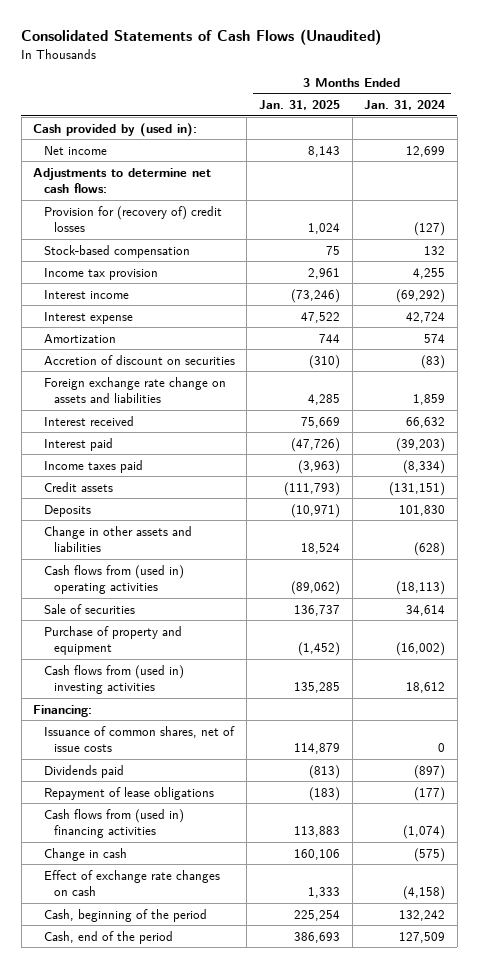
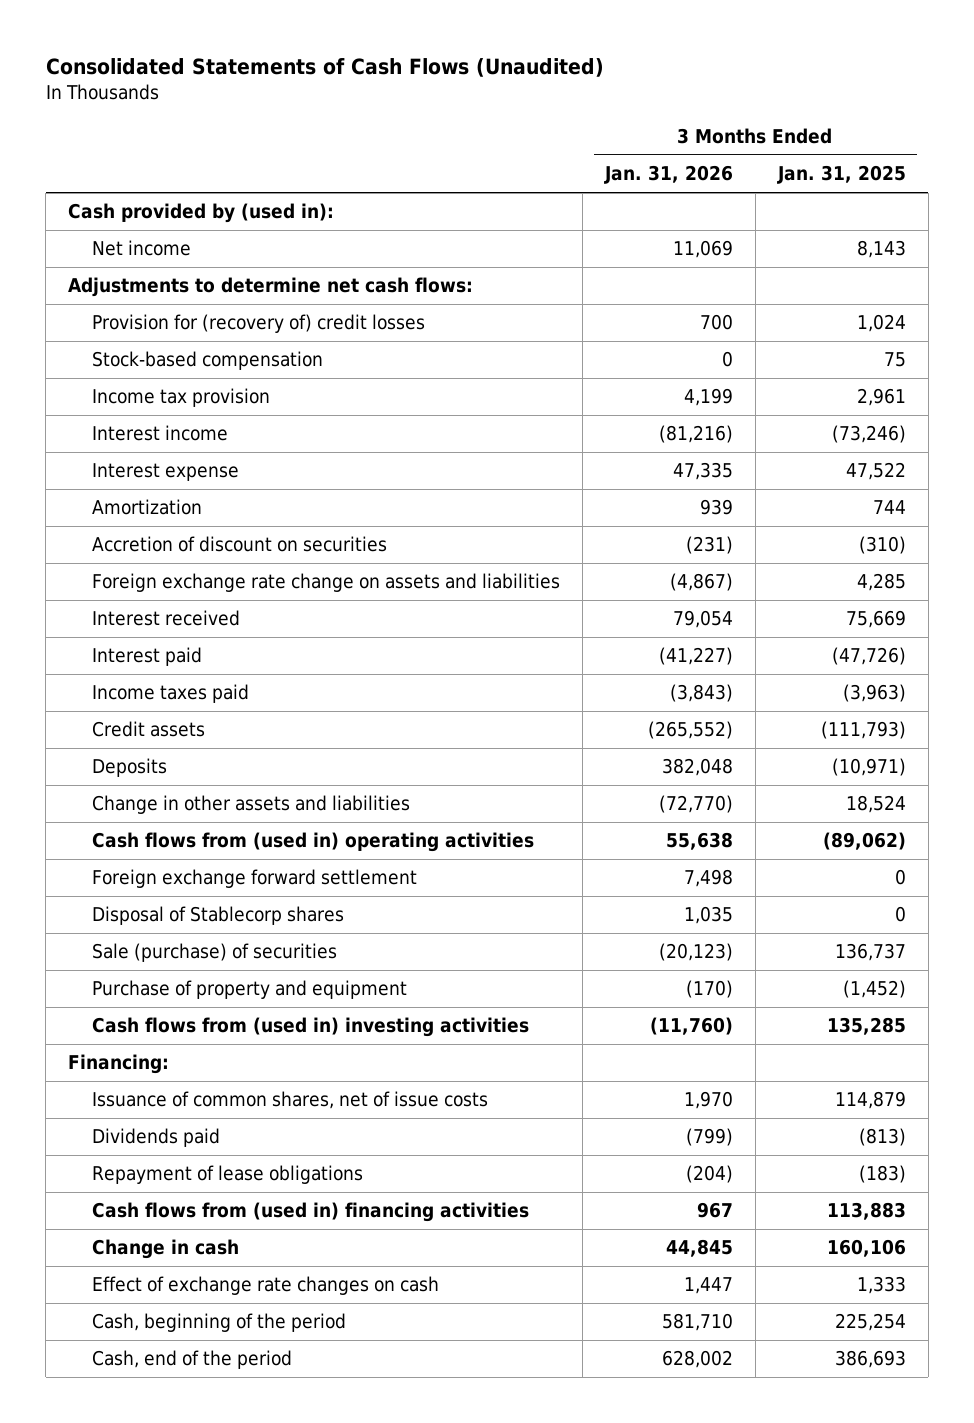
- | 3 Months Ended Jan. 31, 2025 | 3 Months Ended Jan. 31, 2024
+ | 3 Months Ended Jan. 31, 2026 | 3 Months Ended Jan. 31, 2025
- Sale of securities | 136,737 | 34,614
+ Foreign exchange forward settlement | 7,498 | 0
+ Disposal of Stablecorp shares | 1,035 | 0
+ Sale (purchase) of securities | (20,123) | 136,737

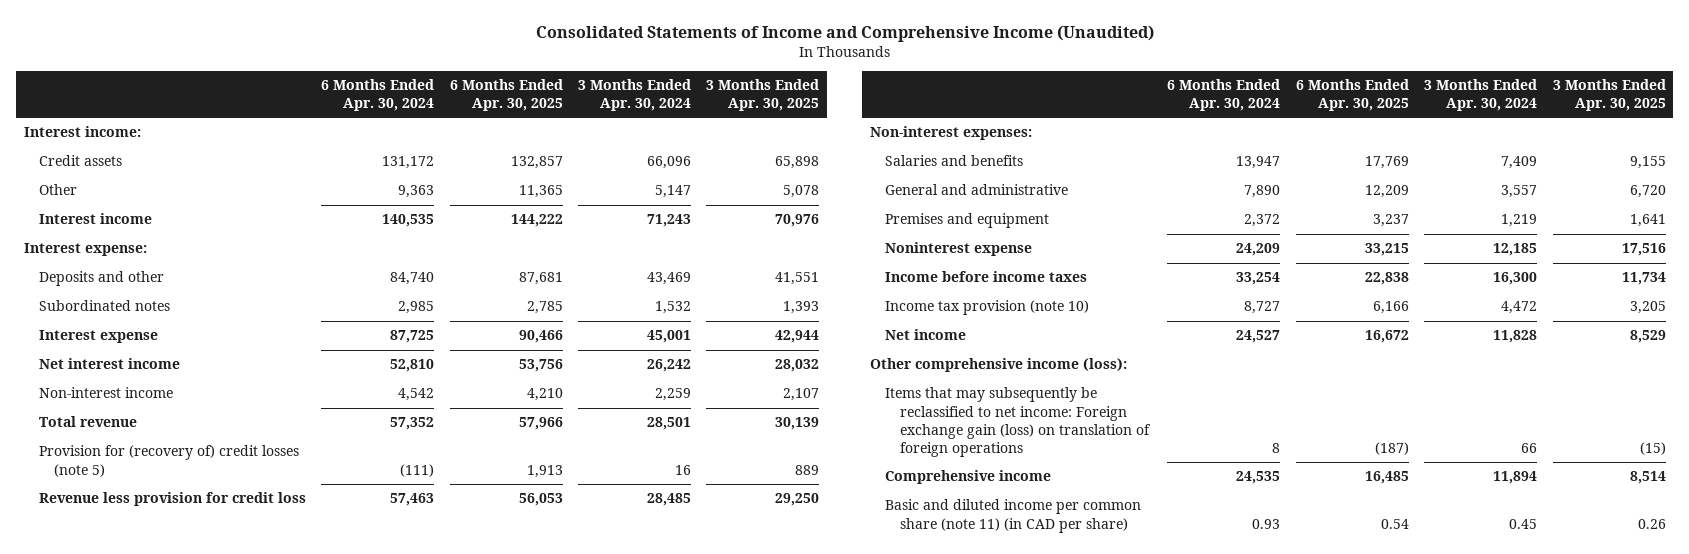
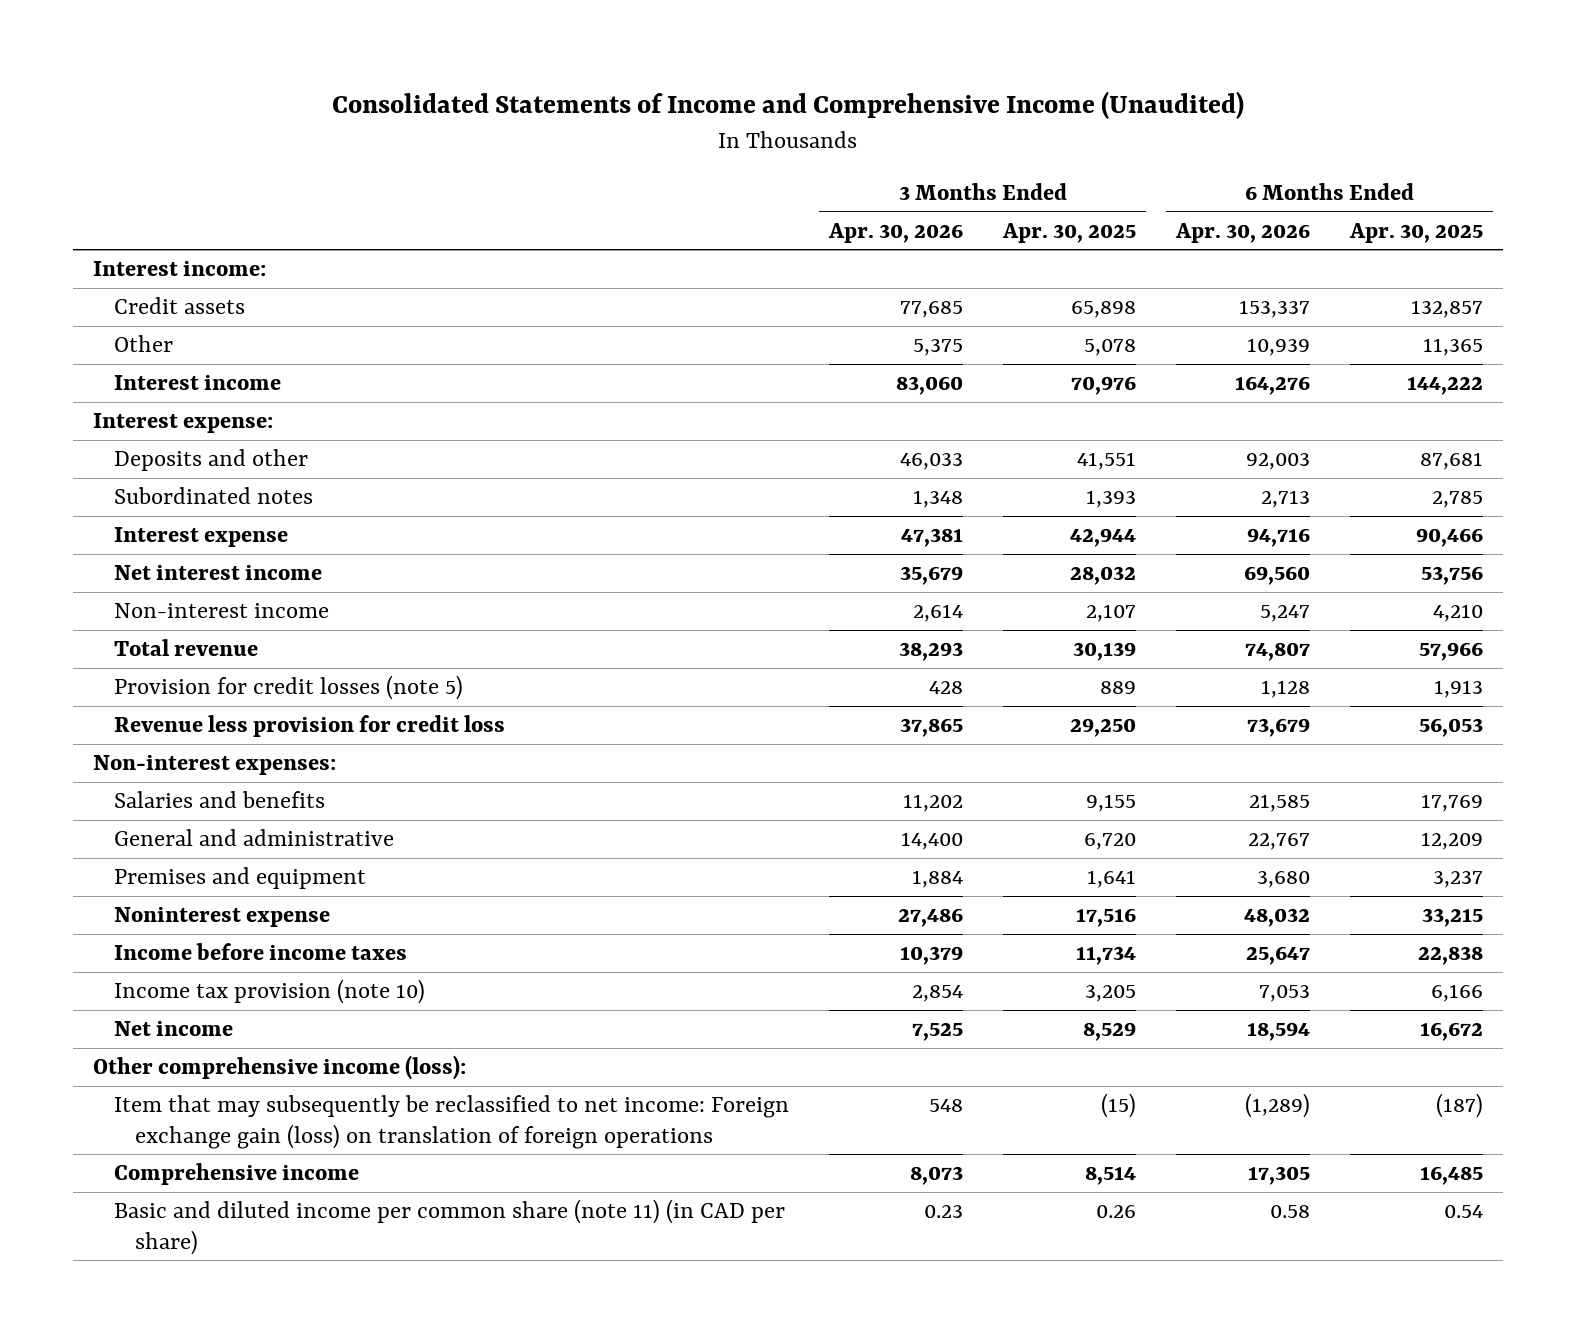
- | 6 Months Ended Apr. 30, 2024 | 6 Months Ended Apr. 30, 2025 | 3 Months Ended Apr. 30, 2024 | 3 Months Ended Apr. 30, 2025
+ | 3 Months Ended Apr. 30, 2026 | 3 Months Ended Apr. 30, 2025 | 6 Months Ended Apr. 30, 2026 | 6 Months Ended Apr. 30, 2025
- Provision for (recovery of) credit losses (note 5) | (111) | 1,913 | 16 | 889
+ Provision for credit losses (note 5) | 428 | 889 | 1,128 | 1,913
- Items that may subsequently be reclassified to net income: Foreign exchange gain (loss) on translation of foreign operations | 8 | (187) | 66 | (15)
+ Item that may subsequently be reclassified to net income: Foreign exchange gain (loss) on translation of foreign operations | 548 | (15) | (1,289) | (187)

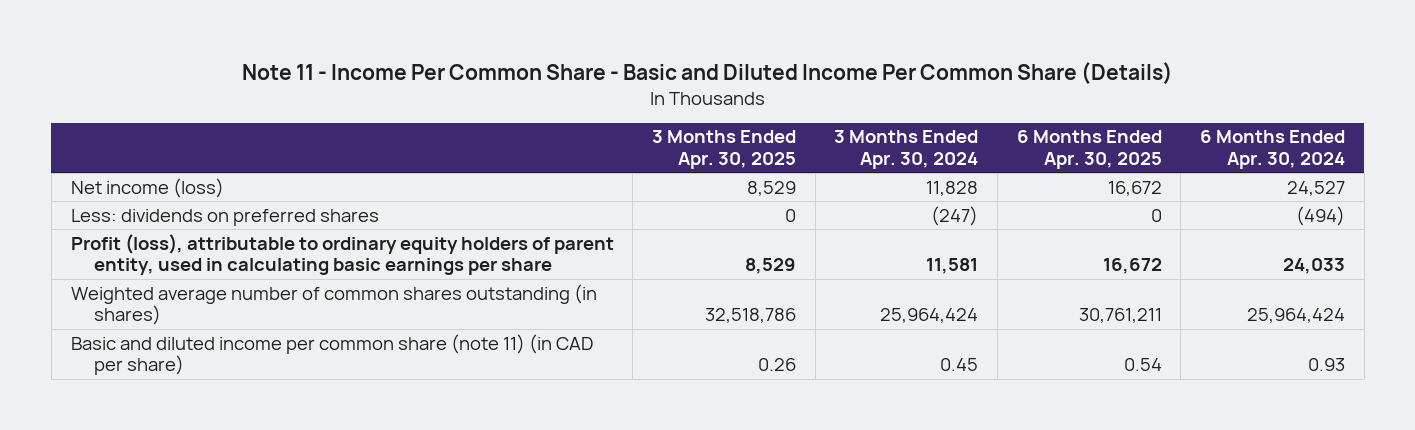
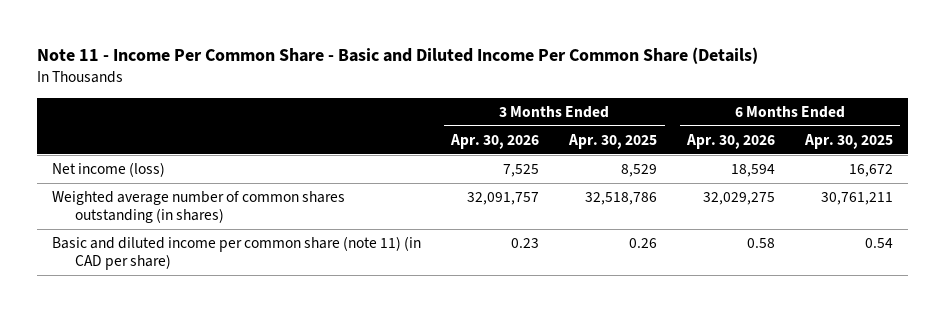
- | 3 Months Ended Apr. 30, 2025 | 3 Months Ended Apr. 30, 2024 | 6 Months Ended Apr. 30, 2025 | 6 Months Ended Apr. 30, 2024
+ | 3 Months Ended Apr. 30, 2026 | 3 Months Ended Apr. 30, 2025 | 6 Months Ended Apr. 30, 2026 | 6 Months Ended Apr. 30, 2025
- Less: dividends on preferred shares | 0 | (247) | 0 | (494)
- Profit (loss), attributable to ordinary equity holders of parent entity, used in calculating basic earnings per share | 8,529 | 11,581 | 16,672 | 24,033

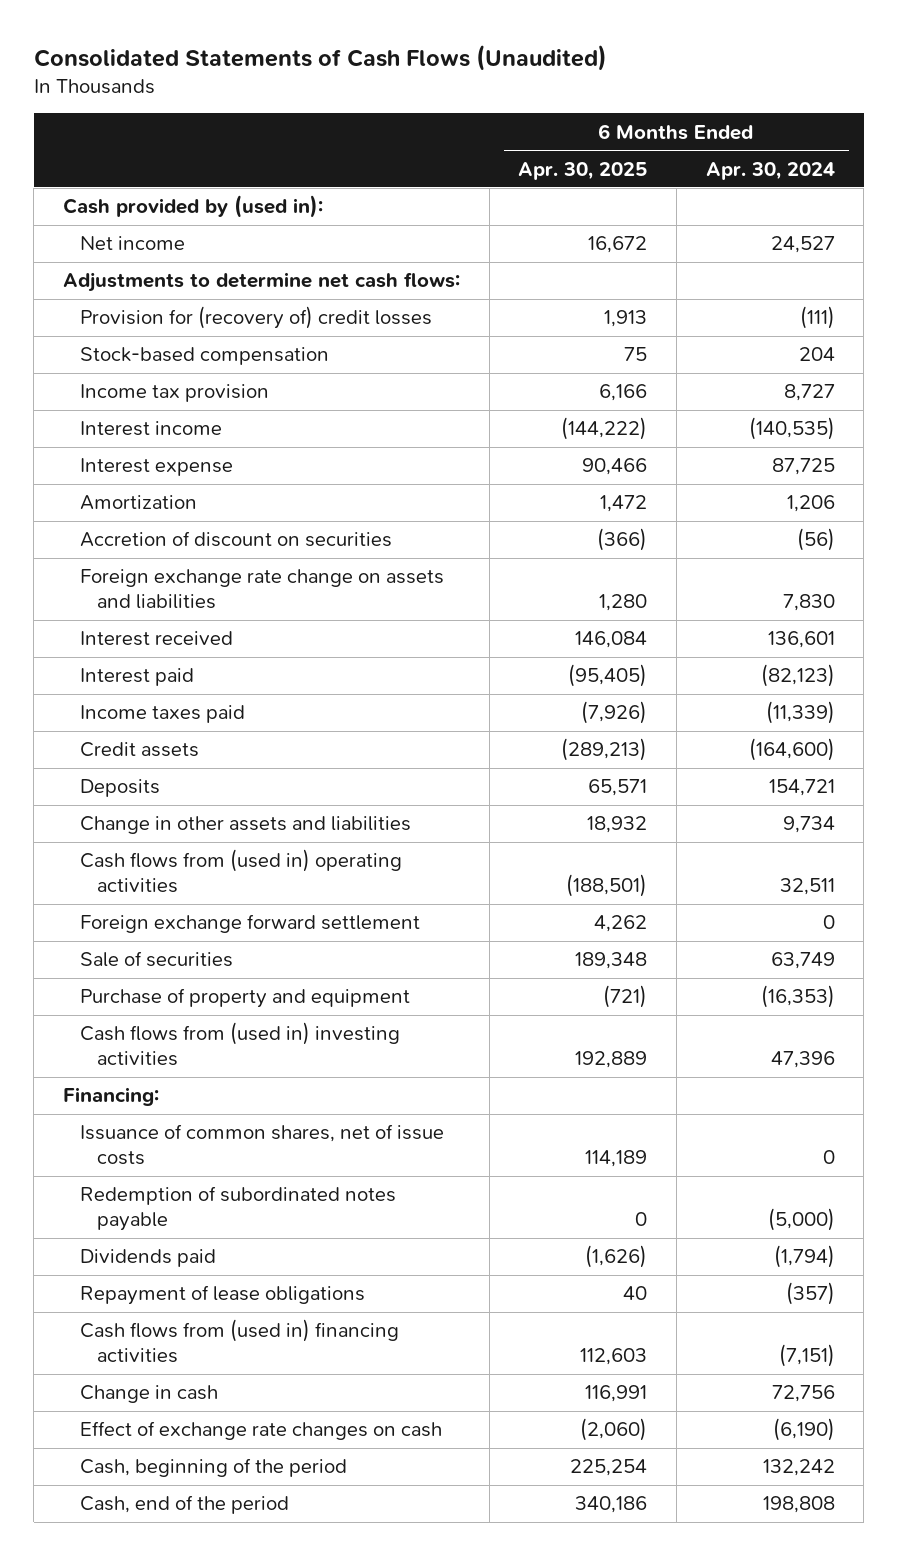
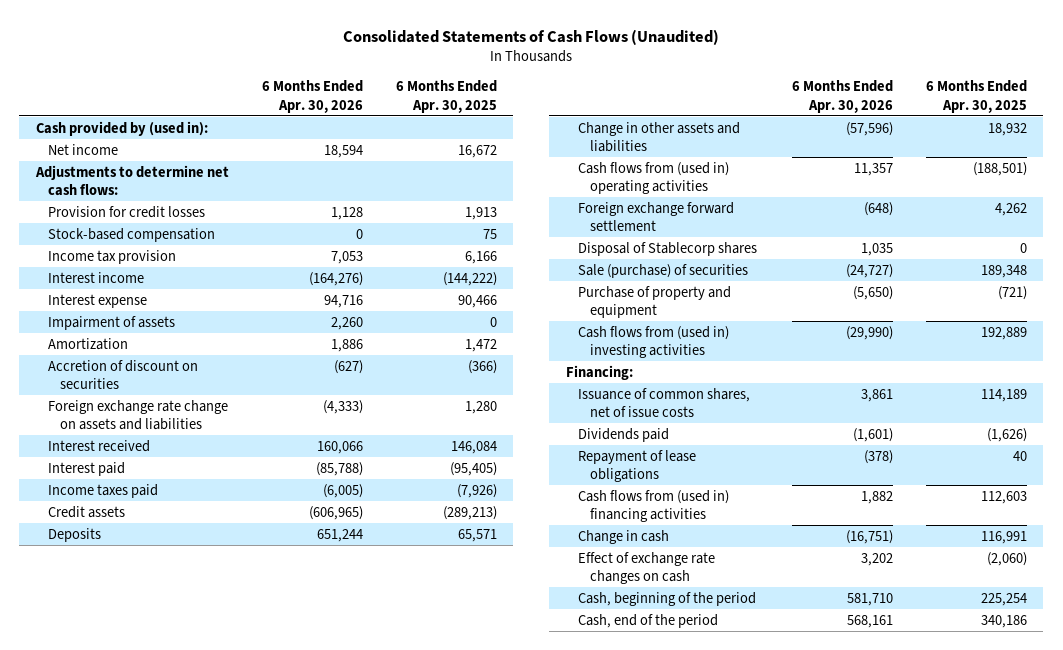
- | 6 Months Ended Apr. 30, 2025 | 6 Months Ended Apr. 30, 2024
+ | 6 Months Ended Apr. 30, 2026 | 6 Months Ended Apr. 30, 2025
- Provision for (recovery of) credit losses | 1,913 | (111)
+ Provision for credit losses | 1,128 | 1,913
+ Impairment of assets | 2,260 | 0
- Sale of securities | 189,348 | 63,749
+ Disposal of Stablecorp shares | 1,035 | 0
+ Sale (purchase) of securities | (24,727) | 189,348
- Redemption of subordinated notes payable | 0 | (5,000)

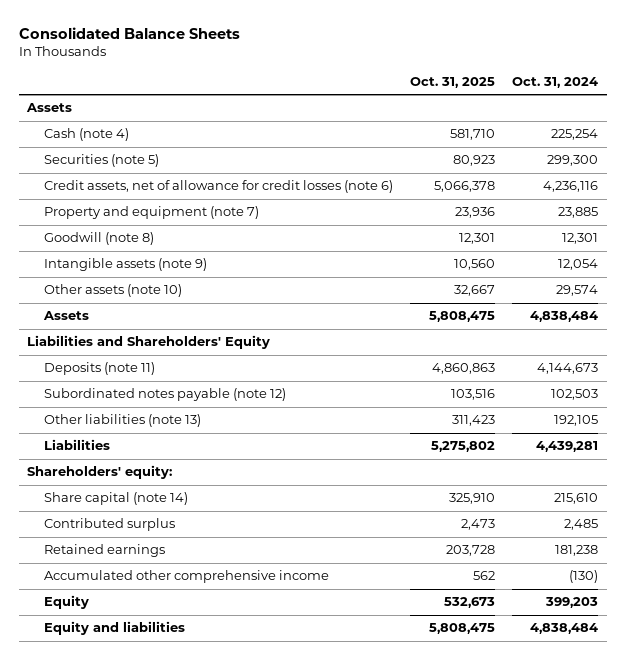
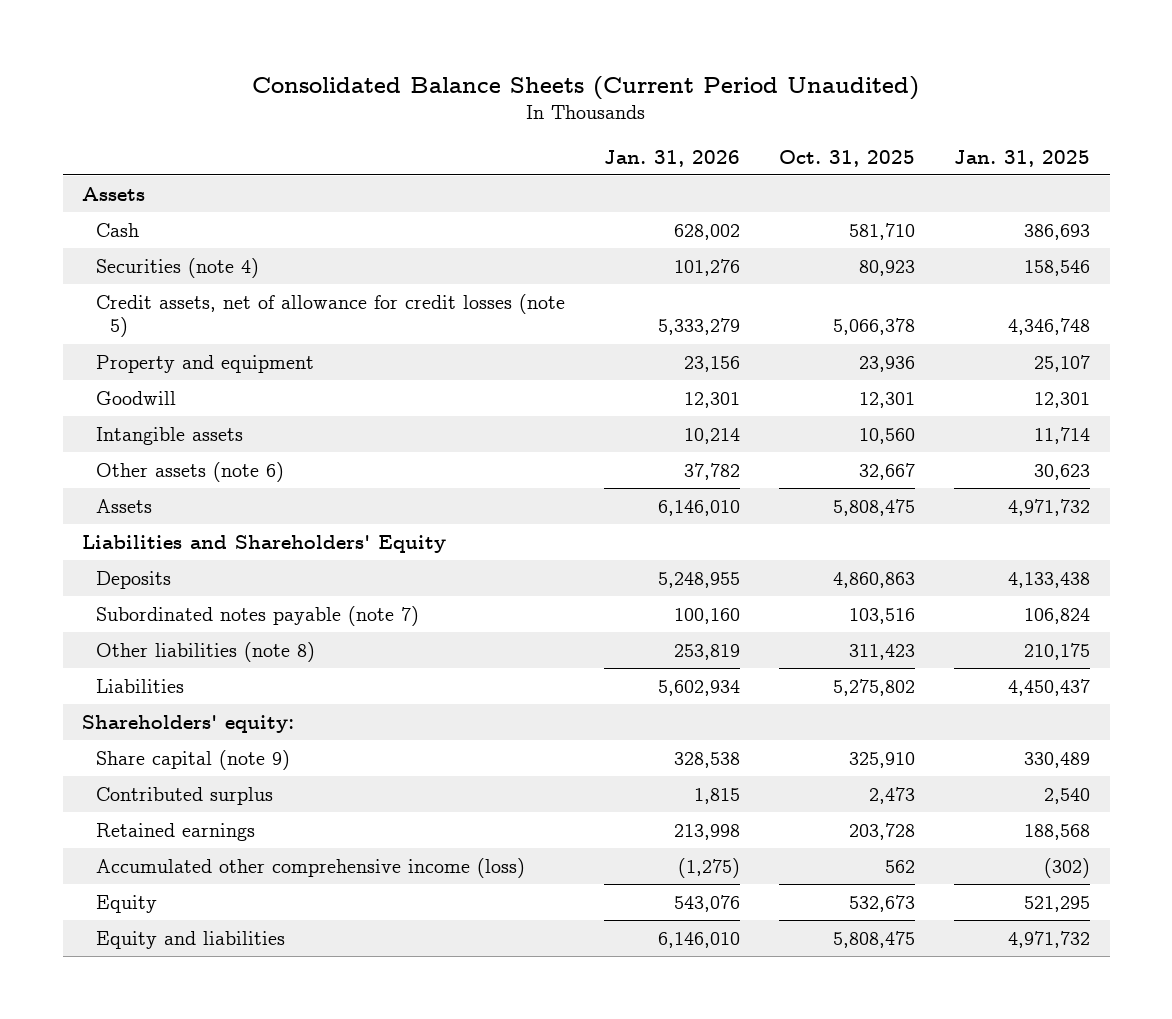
- Consolidated Balance Sheets
+ Consolidated Balance Sheets (Current Period Unaudited)
- | Oct. 31, 2025 | Oct. 31, 2024
+ | Jan. 31, 2026 | Oct. 31, 2025 | Jan. 31, 2025
- Cash (note 4) | 581,710 | 225,254
- Securities (note 5) | 80,923 | 299,300
- Credit assets, net of allowance for credit losses (note 6) | 5,066,378 | 4,236,116
- Property and equipment (note 7) | 23,936 | 23,885
- Goodwill (note 8) | 12,301 | 12,301
- Intangible assets (note 9) | 10,560 | 12,054
- Other assets (note 10) | 32,667 | 29,574
+ Cash | 628,002 | 581,710 | 386,693
+ Securities (note 4) | 101,276 | 80,923 | 158,546
+ Credit assets, net of allowance for credit losses (note 5) | 5,333,279 | 5,066,378 | 4,346,748
+ Property and equipment | 23,156 | 23,936 | 25,107
+ Goodwill | 12,301 | 12,301 | 12,301
+ Intangible assets | 10,214 | 10,560 | 11,714
+ Other assets (note 6) | 37,782 | 32,667 | 30,623
- Deposits (note 11) | 4,860,863 | 4,144,673
- Subordinated notes payable (note 12) | 103,516 | 102,503
- Other liabilities (note 13) | 311,423 | 192,105
+ Deposits | 5,248,955 | 4,860,863 | 4,133,438
+ Subordinated notes payable (note 7) | 100,160 | 103,516 | 106,824
+ Other liabilities (note 8) | 253,819 | 311,423 | 210,175
- Share capital (note 14) | 325,910 | 215,610
+ Share capital (note 9) | 328,538 | 325,910 | 330,489
- Accumulated other comprehensive income | 562 | (130)
+ Accumulated other comprehensive income (loss) | (1,275) | 562 | (302)

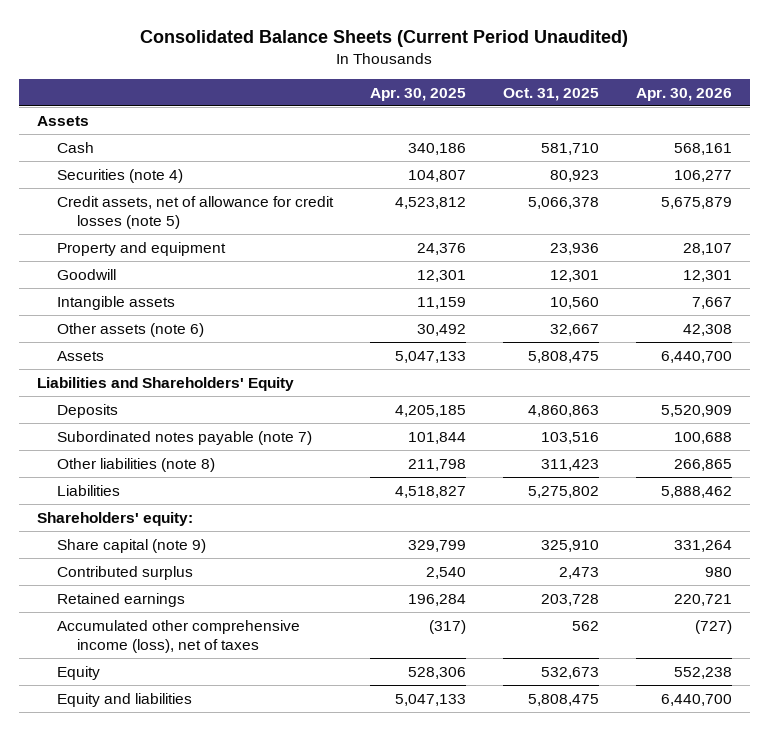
- | Jan. 31, 2026 | Oct. 31, 2025 | Jan. 31, 2025
+ | Apr. 30, 2025 | Oct. 31, 2025 | Apr. 30, 2026
- Accumulated other comprehensive income (loss) | (1,275) | 562 | (302)
+ Accumulated other comprehensive income (loss), net of taxes | (317) | 562 | (727)

